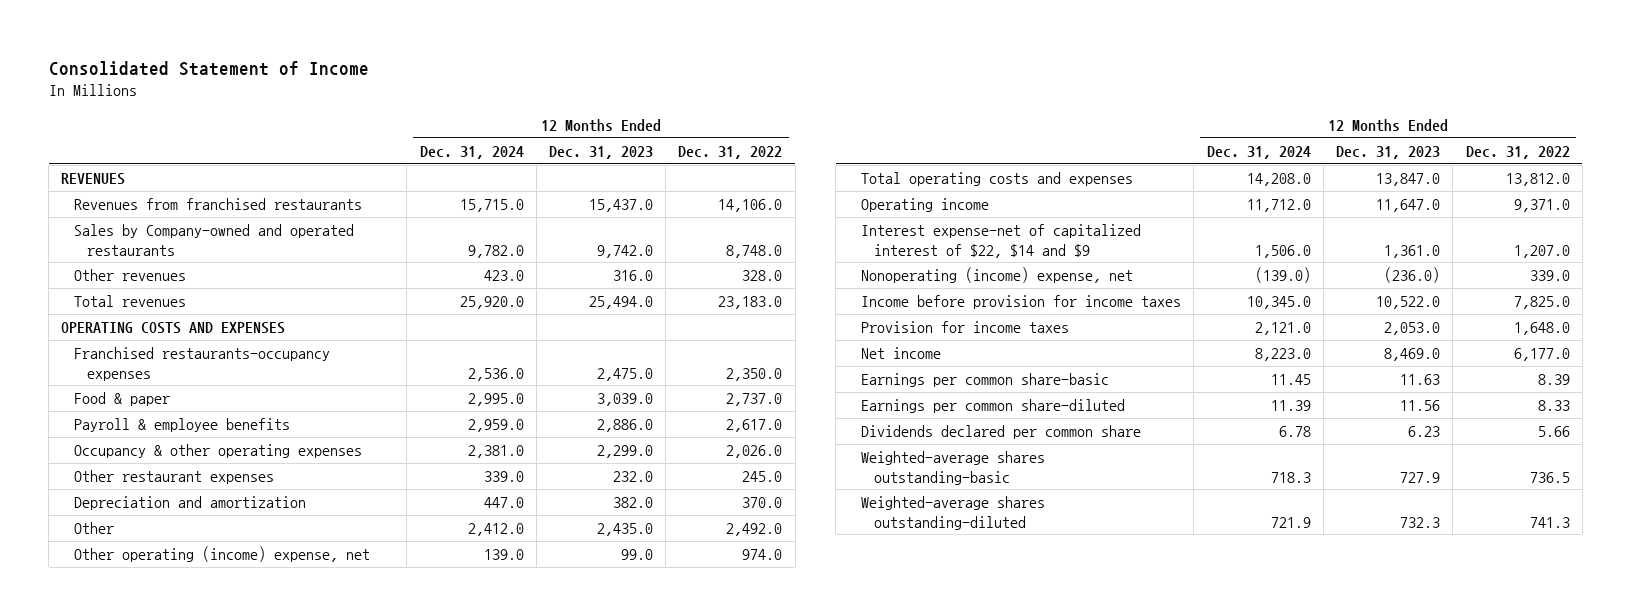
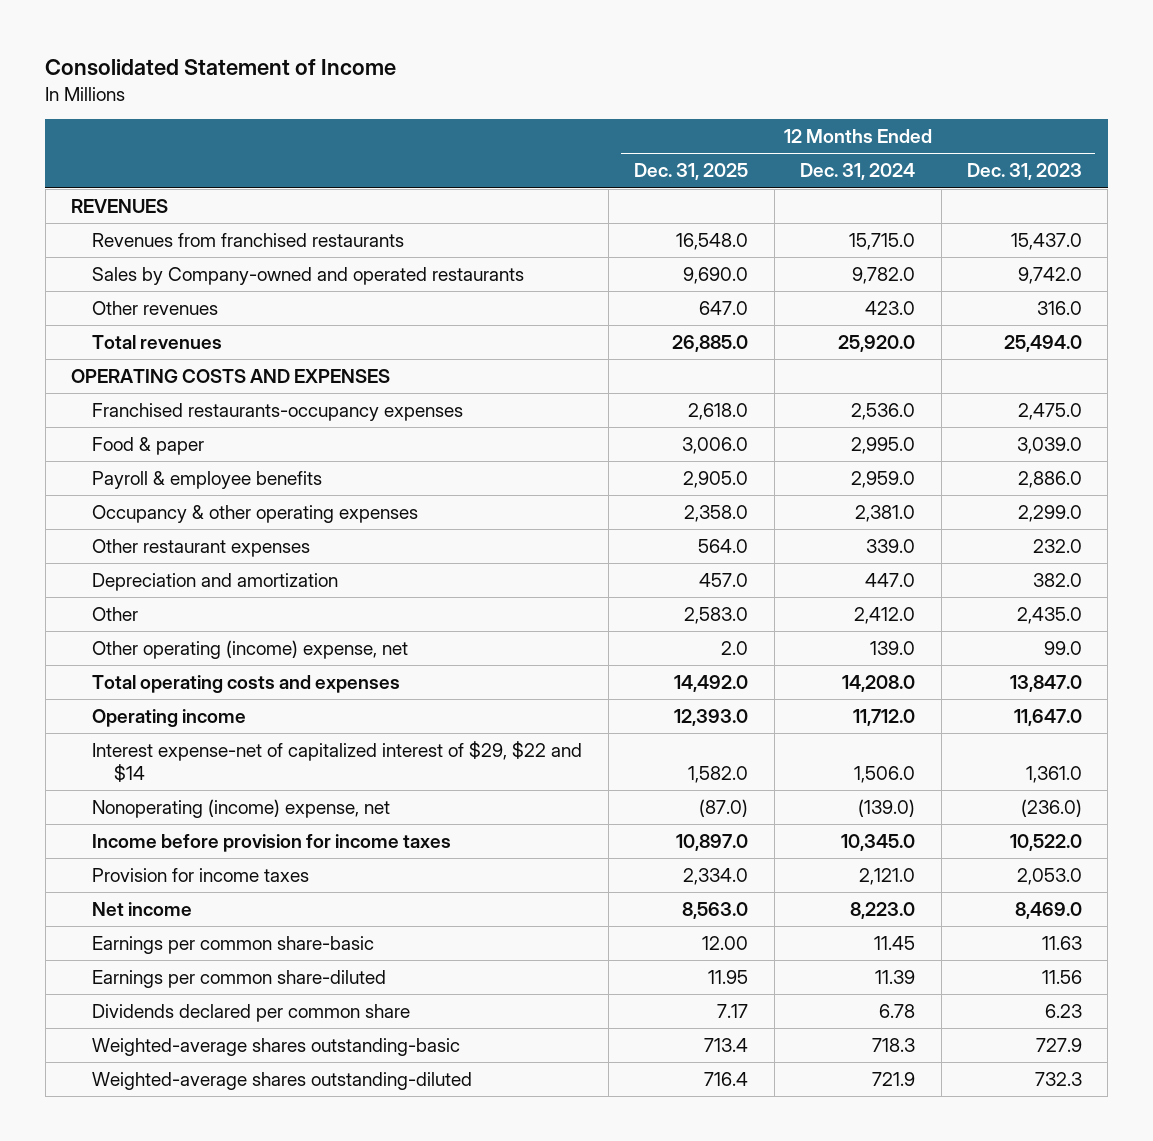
- | 12 Months Ended Dec. 31, 2024 | 12 Months Ended Dec. 31, 2023 | 12 Months Ended Dec. 31, 2022
+ | 12 Months Ended Dec. 31, 2025 | 12 Months Ended Dec. 31, 2024 | 12 Months Ended Dec. 31, 2023
- Interest expense-net of capitalized interest of $22, $14 and $9 | 1,506.0 | 1,361.0 | 1,207.0
+ Interest expense-net of capitalized interest of $29, $22 and $14 | 1,582.0 | 1,506.0 | 1,361.0

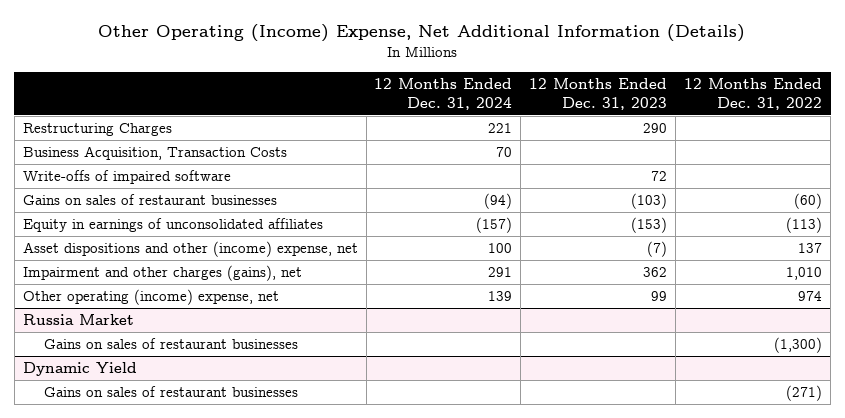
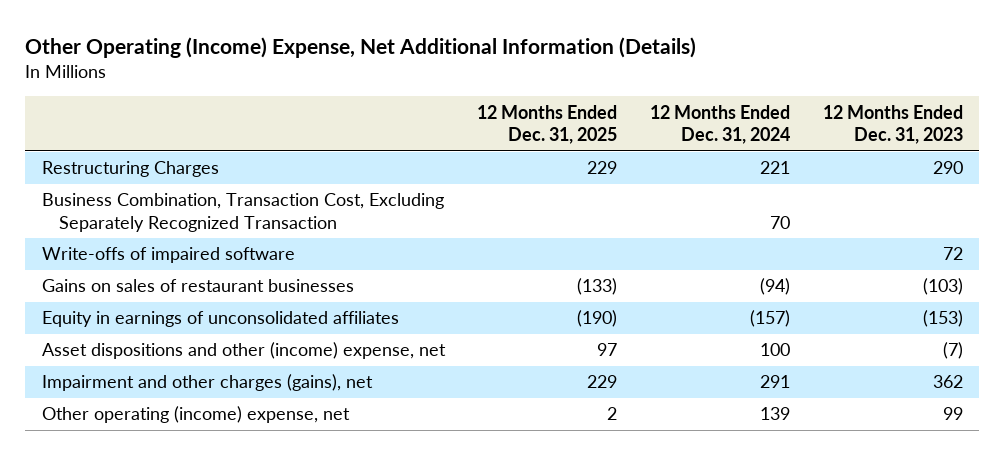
- | 12 Months Ended Dec. 31, 2024 | 12 Months Ended Dec. 31, 2023 | 12 Months Ended Dec. 31, 2022
+ | 12 Months Ended Dec. 31, 2025 | 12 Months Ended Dec. 31, 2024 | 12 Months Ended Dec. 31, 2023
- Business Acquisition, Transaction Costs | 70 | |
+ Business Combination, Transaction Cost, Excluding Separately Recognized Transaction | | 70 |
- Russia Market
- Gains on sales of restaurant businesses | | | (1,300)
- Dynamic Yield
- Gains on sales of restaurant businesses | | | (271)

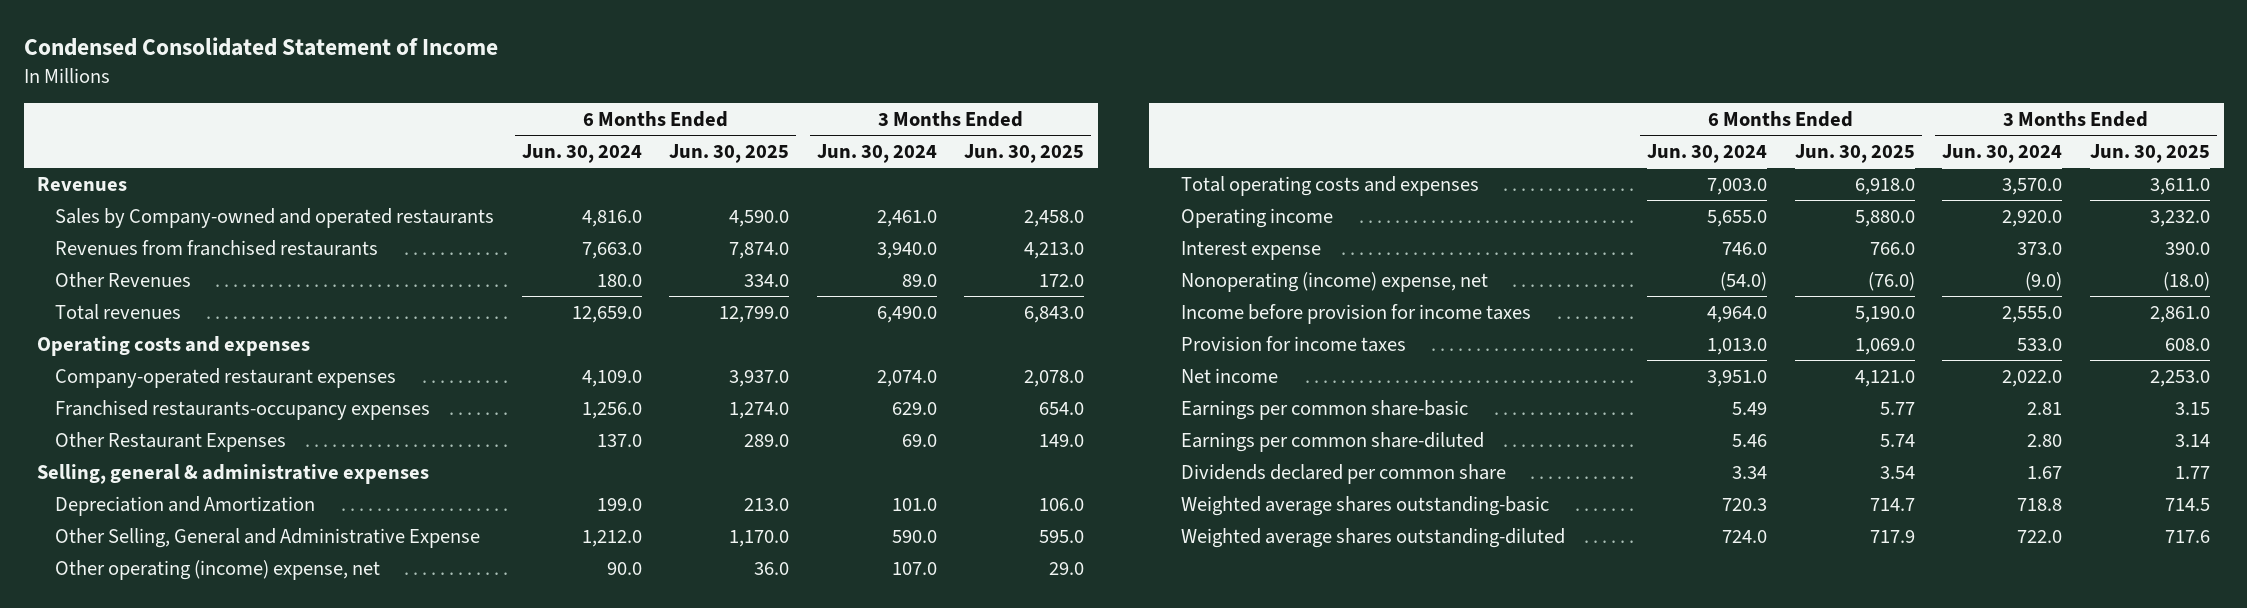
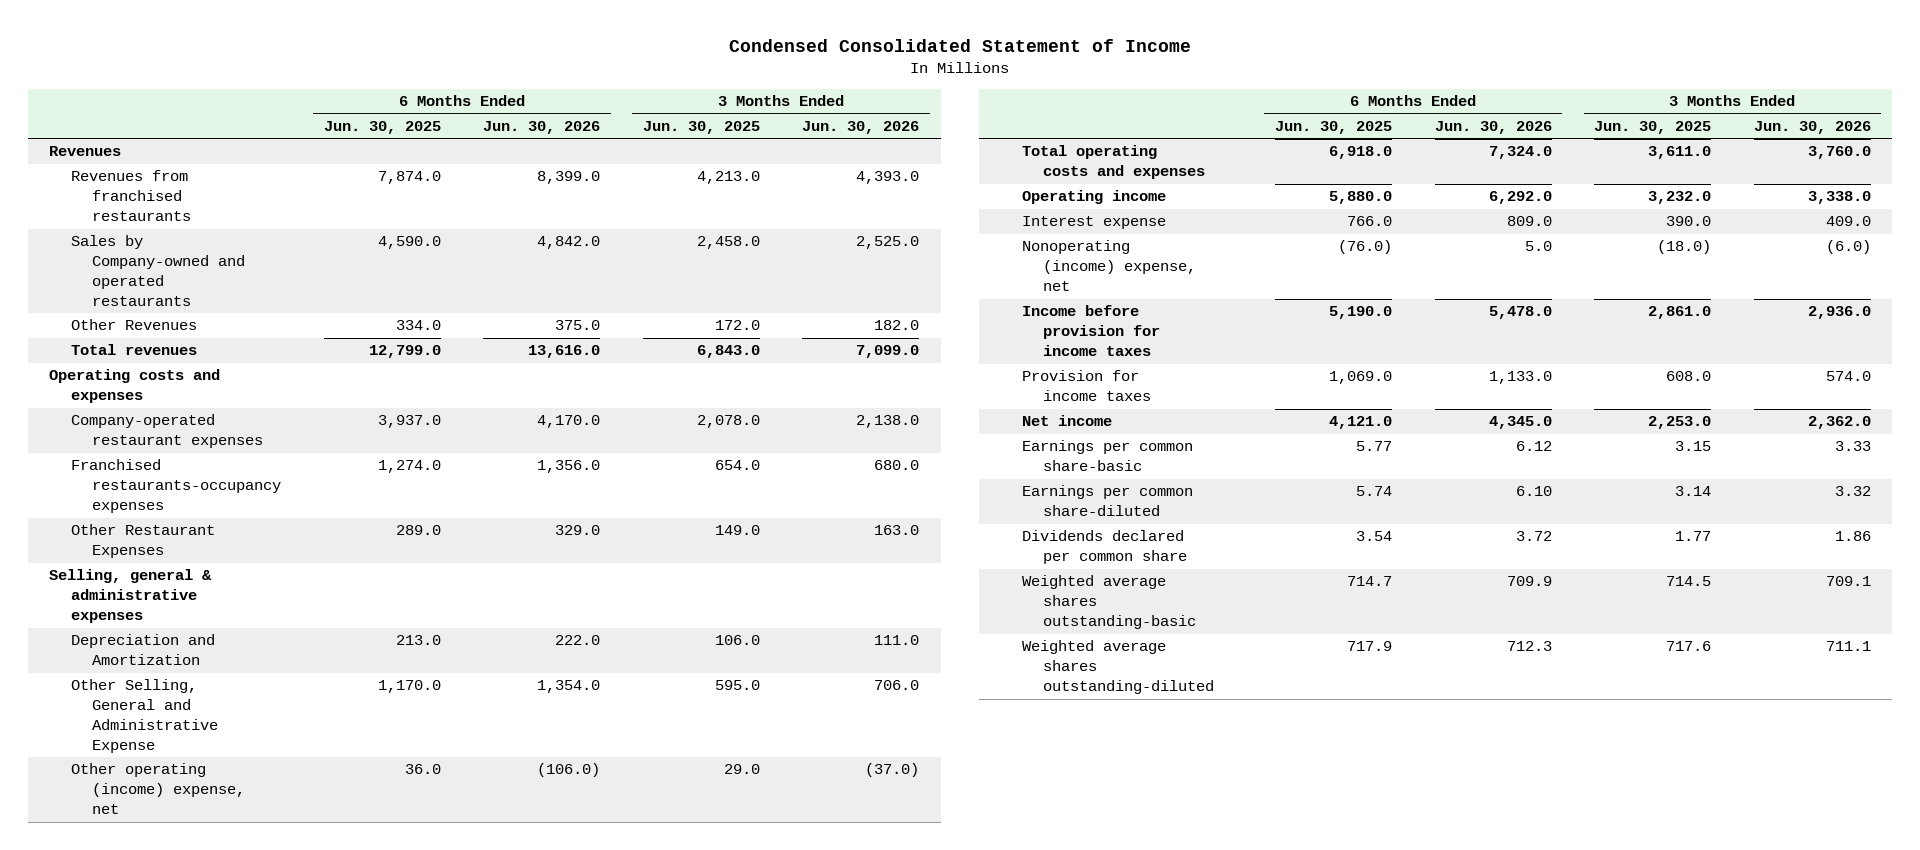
- | 6 Months Ended Jun. 30, 2024 | 6 Months Ended Jun. 30, 2025 | 3 Months Ended Jun. 30, 2024 | 3 Months Ended Jun. 30, 2025
+ | 6 Months Ended Jun. 30, 2025 | 6 Months Ended Jun. 30, 2026 | 3 Months Ended Jun. 30, 2025 | 3 Months Ended Jun. 30, 2026
moved down: Sales by Company-owned and operated restaurants | 4,590.0 | 4,842.0 | 2,458.0 | 2,525.0

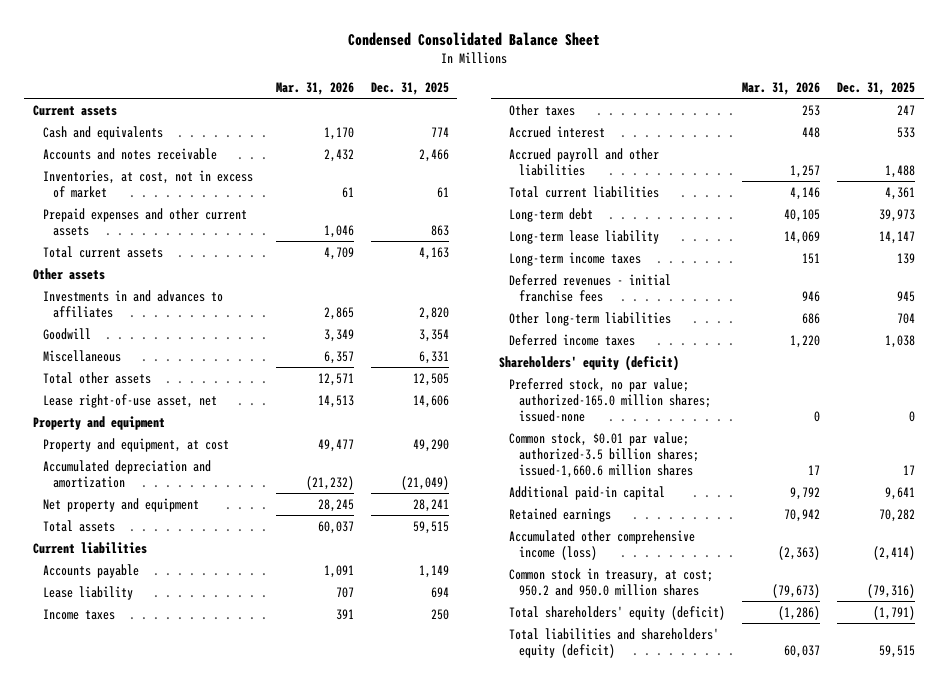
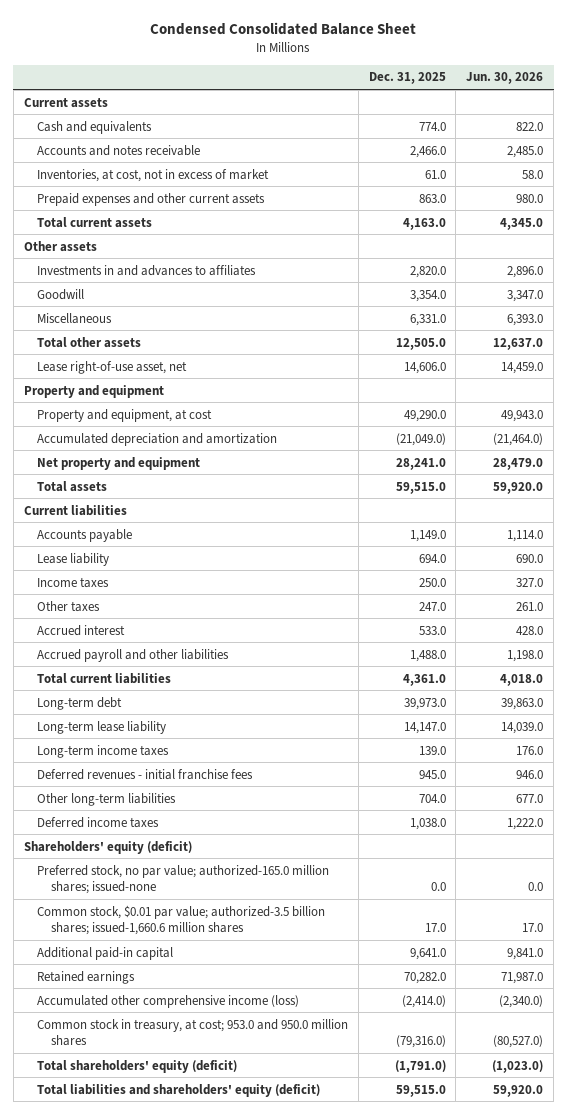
- | Mar. 31, 2026 | Dec. 31, 2025
+ | Dec. 31, 2025 | Jun. 30, 2026
- Cash and equivalents | 1,170 | 774
- Accounts and notes receivable | 2,432 | 2,466
- Inventories, at cost, not in excess of market | 61 | 61
- Prepaid expenses and other current assets | 1,046 | 863
- Total current assets | 4,709 | 4,163
+ Cash and equivalents | 774.0 | 822.0
+ Accounts and notes receivable | 2,466.0 | 2,485.0
+ Inventories, at cost, not in excess of market | 61.0 | 58.0
+ Prepaid expenses and other current assets | 863.0 | 980.0
+ Total current assets | 4,163.0 | 4,345.0
- Investments in and advances to affiliates | 2,865 | 2,820
- Goodwill | 3,349 | 3,354
- Miscellaneous | 6,357 | 6,331
- Total other assets | 12,571 | 12,505
- Lease right-of-use asset, net | 14,513 | 14,606
+ Investments in and advances to affiliates | 2,820.0 | 2,896.0
+ Goodwill | 3,354.0 | 3,347.0
+ Miscellaneous | 6,331.0 | 6,393.0
+ Total other assets | 12,505.0 | 12,637.0
+ Lease right-of-use asset, net | 14,606.0 | 14,459.0
- Property and equipment, at cost | 49,477 | 49,290
- Accumulated depreciation and amortization | (21,232) | (21,049)
- Net property and equipment | 28,245 | 28,241
- Total assets | 60,037 | 59,515
+ Property and equipment, at cost | 49,290.0 | 49,943.0
+ Accumulated depreciation and amortization | (21,049.0) | (21,464.0)
+ Net property and equipment | 28,241.0 | 28,479.0
+ Total assets | 59,515.0 | 59,920.0
- Accounts payable | 1,091 | 1,149
- Lease liability | 707 | 694
- Income taxes | 391 | 250
- Other taxes | 253 | 247
- Accrued interest | 448 | 533
- Accrued payroll and other liabilities | 1,257 | 1,488
- Total current liabilities | 4,146 | 4,361
- Long-term debt | 40,105 | 39,973
- Long-term lease liability | 14,069 | 14,147
- Long-term income taxes | 151 | 139
- Deferred revenues - initial franchise fees | 946 | 945
- Other long-term liabilities | 686 | 704
- Deferred income taxes | 1,220 | 1,038
+ Accounts payable | 1,149.0 | 1,114.0
+ Lease liability | 694.0 | 690.0
+ Income taxes | 250.0 | 327.0
+ Other taxes | 247.0 | 261.0
+ Accrued interest | 533.0 | 428.0
+ Accrued payroll and other liabilities | 1,488.0 | 1,198.0
+ Total current liabilities | 4,361.0 | 4,018.0
+ Long-term debt | 39,973.0 | 39,863.0
+ Long-term lease liability | 14,147.0 | 14,039.0
+ Long-term income taxes | 139.0 | 176.0
+ Deferred revenues - initial franchise fees | 945.0 | 946.0
+ Other long-term liabilities | 704.0 | 677.0
+ Deferred income taxes | 1,038.0 | 1,222.0
- Preferred stock, no par value; authorized-165.0 million shares; issued-none | 0 | 0
- Common stock, $0.01 par value; authorized-3.5 billion shares; issued-1,660.6 million shares | 17 | 17
- Additional paid-in capital | 9,792 | 9,641
- Retained earnings | 70,942 | 70,282
- Accumulated other comprehensive income (loss) | (2,363) | (2,414)
- Common stock in treasury, at cost; 950.2 and 950.0 million shares | (79,673) | (79,316)
- Total shareholders' equity (deficit) | (1,286) | (1,791)
- Total liabilities and shareholders' equity (deficit) | 60,037 | 59,515
+ Preferred stock, no par value; authorized-165.0 million shares; issued-none | 0.0 | 0.0
+ Common stock, $0.01 par value; authorized-3.5 billion shares; issued-1,660.6 million shares | 17.0 | 17.0
+ Additional paid-in capital | 9,641.0 | 9,841.0
+ Retained earnings | 70,282.0 | 71,987.0
+ Accumulated other comprehensive income (loss) | (2,414.0) | (2,340.0)
+ Common stock in treasury, at cost; 953.0 and 950.0 million shares | (79,316.0) | (80,527.0)
+ Total shareholders' equity (deficit) | (1,791.0) | (1,023.0)
+ Total liabilities and shareholders' equity (deficit) | 59,515.0 | 59,920.0

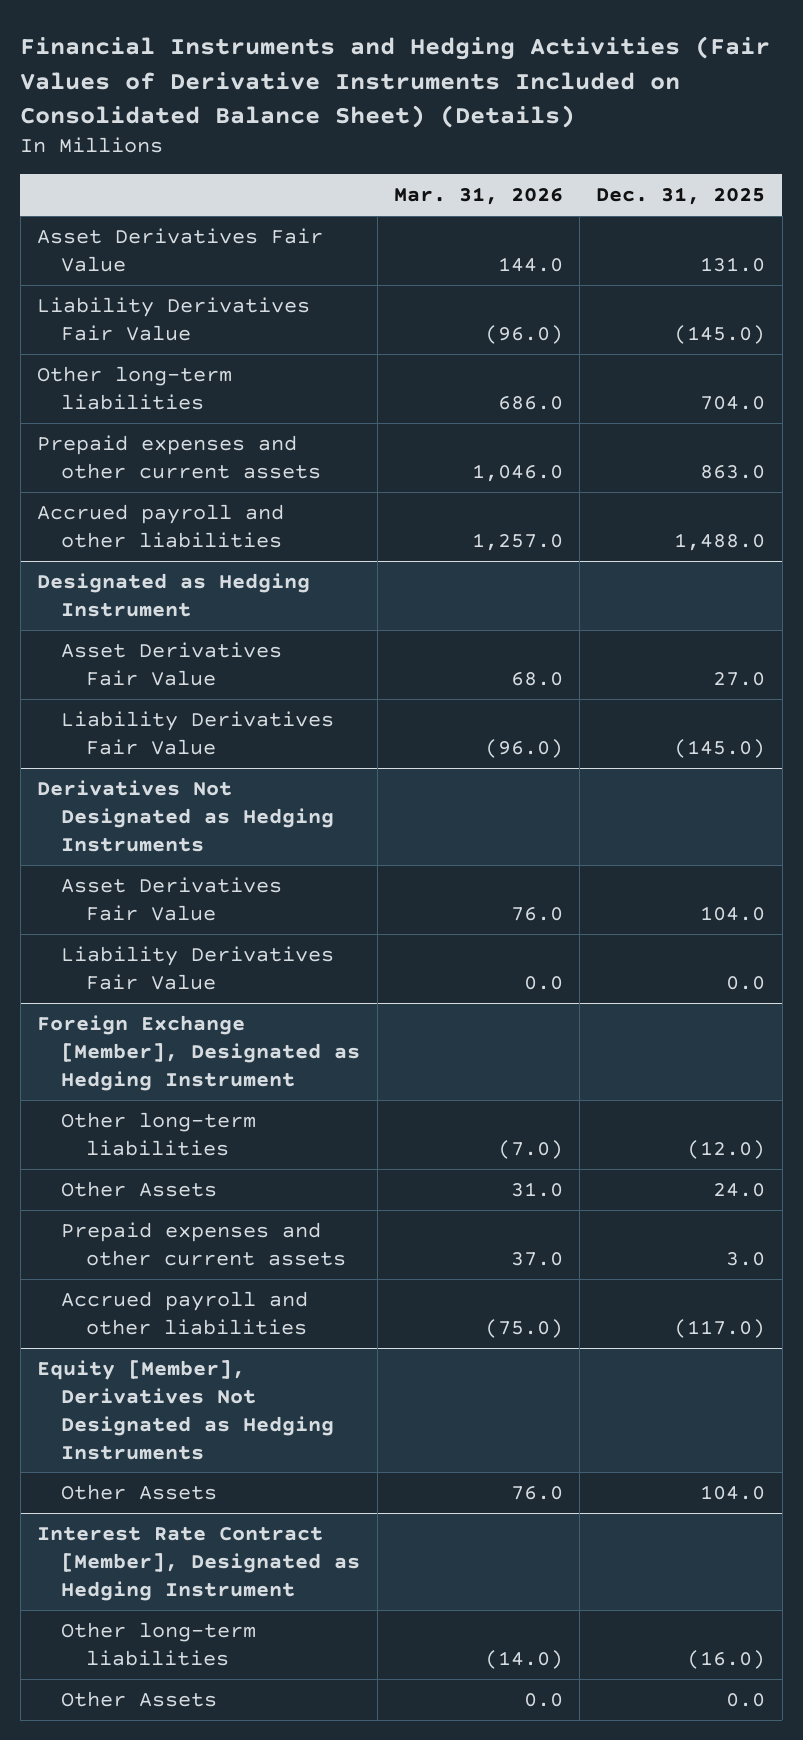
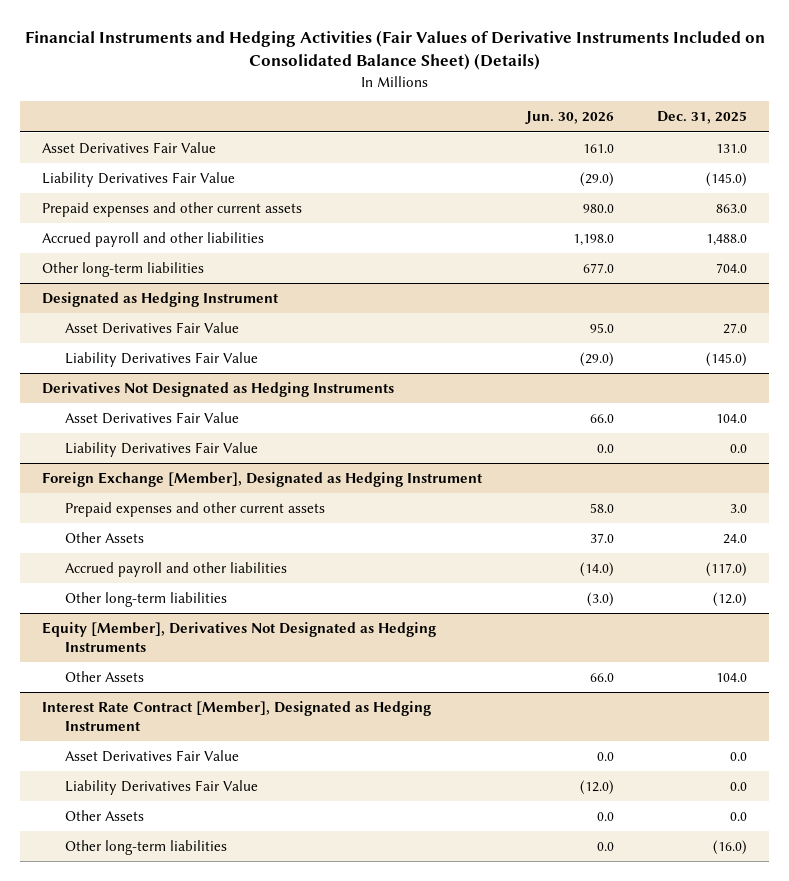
- | Mar. 31, 2026 | Dec. 31, 2025
+ | Jun. 30, 2026 | Dec. 31, 2025
moved down: Other long-term liabilities | 677.0 | 704.0
@ Foreign Exchange [Member], Designated as Hedging Instrument
moved down: Other Assets | 37.0 | 24.0
moved down: Other long-term liabilities | (3.0) | (12.0)
@ Interest Rate Contract [Member], Designated as Hedging Instrument
+ Asset Derivatives Fair Value | 0.0 | 0.0
+ Liability Derivatives Fair Value | (12.0) | 0.0
moved down: Other long-term liabilities | 0.0 | (16.0)

